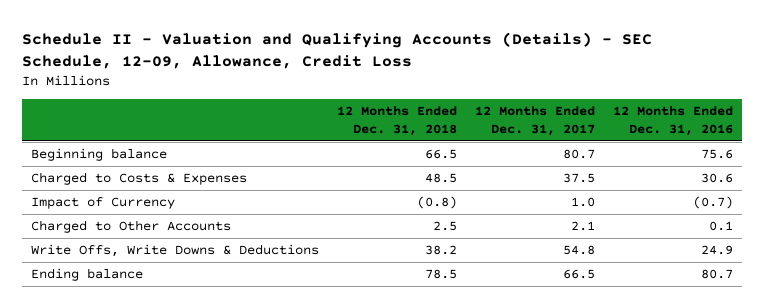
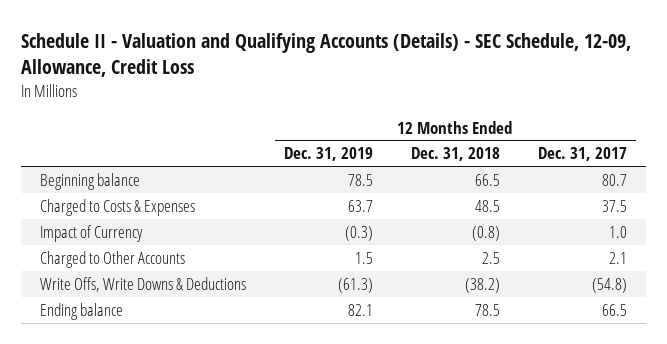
- | 12 Months Ended Dec. 31, 2018 | 12 Months Ended Dec. 31, 2017 | 12 Months Ended Dec. 31, 2016
+ | 12 Months Ended Dec. 31, 2019 | 12 Months Ended Dec. 31, 2018 | 12 Months Ended Dec. 31, 2017
- Write Offs, Write Downs & Deductions | 38.2 | 54.8 | 24.9
+ Write Offs, Write Downs & Deductions | (61.3) | (38.2) | (54.8)

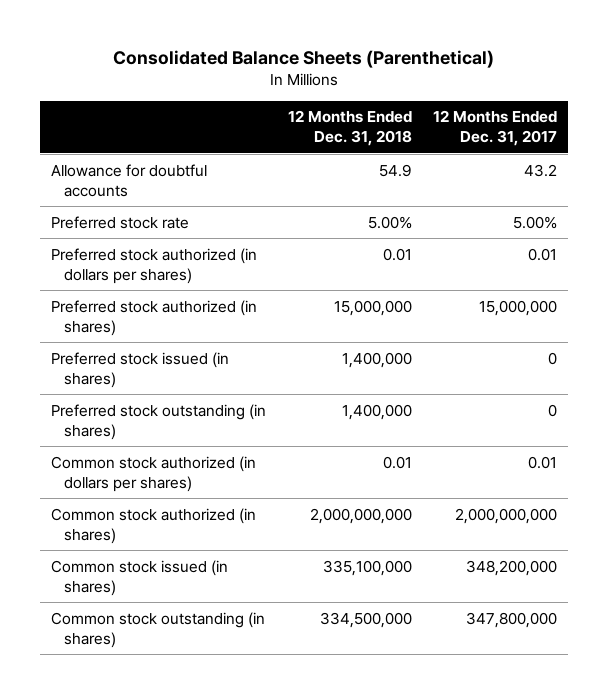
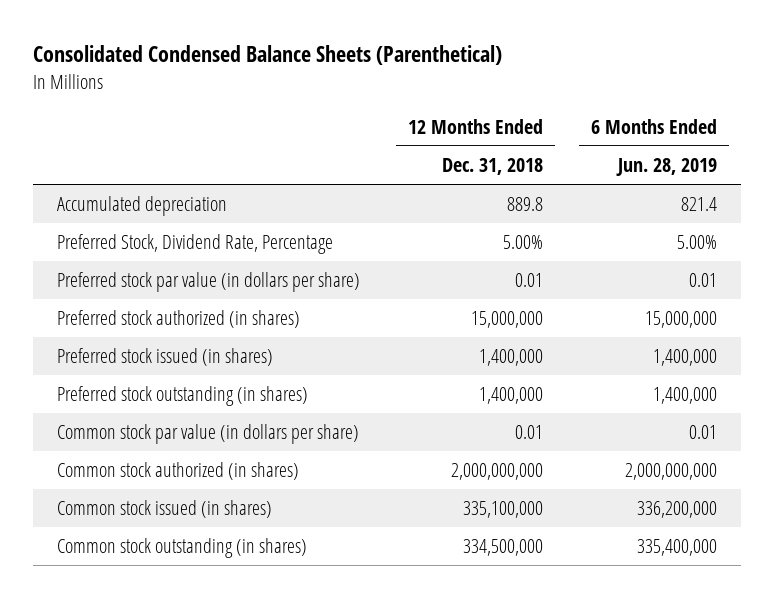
- Consolidated Balance Sheets (Parenthetical)
+ Consolidated Condensed Balance Sheets (Parenthetical)
- | 12 Months Ended Dec. 31, 2018 | 12 Months Ended Dec. 31, 2017
+ | 12 Months Ended Dec. 31, 2018 | 6 Months Ended Jun. 28, 2019
- Allowance for doubtful accounts | 54.9 | 43.2
- Preferred stock rate | 5.00% | 5.00%
- Preferred stock authorized (in dollars per shares) | 0.01 | 0.01
+ Accumulated depreciation | 889.8 | 821.4
+ Preferred Stock, Dividend Rate, Percentage | 5.00% | 5.00%
+ Preferred stock par value (in dollars per share) | 0.01 | 0.01
- Common stock authorized (in dollars per shares) | 0.01 | 0.01
+ Common stock par value (in dollars per share) | 0.01 | 0.01

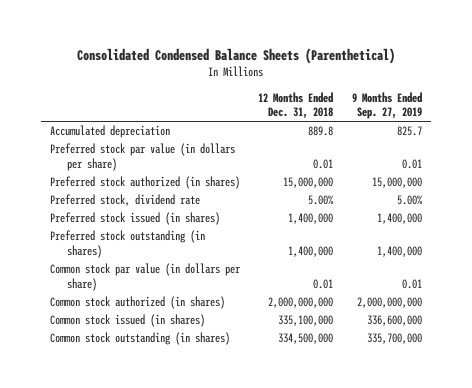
- | 12 Months Ended Dec. 31, 2018 | 6 Months Ended Jun. 28, 2019
+ | 12 Months Ended Dec. 31, 2018 | 9 Months Ended Sep. 27, 2019
- Preferred Stock, Dividend Rate, Percentage | 5.00% | 5.00%
+ Preferred stock, dividend rate | 5.00% | 5.00%

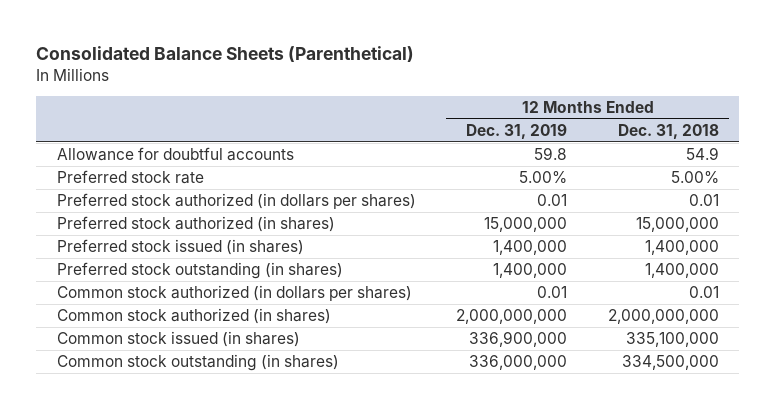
- Consolidated Condensed Balance Sheets (Parenthetical)
+ Consolidated Balance Sheets (Parenthetical)
- | 12 Months Ended Dec. 31, 2018 | 9 Months Ended Sep. 27, 2019
+ | 12 Months Ended Dec. 31, 2019 | 12 Months Ended Dec. 31, 2018
- Accumulated depreciation | 889.8 | 825.7
- Preferred stock par value (in dollars per share) | 0.01 | 0.01
+ Allowance for doubtful accounts | 59.8 | 54.9
+ Preferred stock rate | 5.00% | 5.00%
+ Preferred stock authorized (in dollars per shares) | 0.01 | 0.01
- Preferred stock, dividend rate | 5.00% | 5.00%
- Common stock par value (in dollars per share) | 0.01 | 0.01
+ Common stock authorized (in dollars per shares) | 0.01 | 0.01

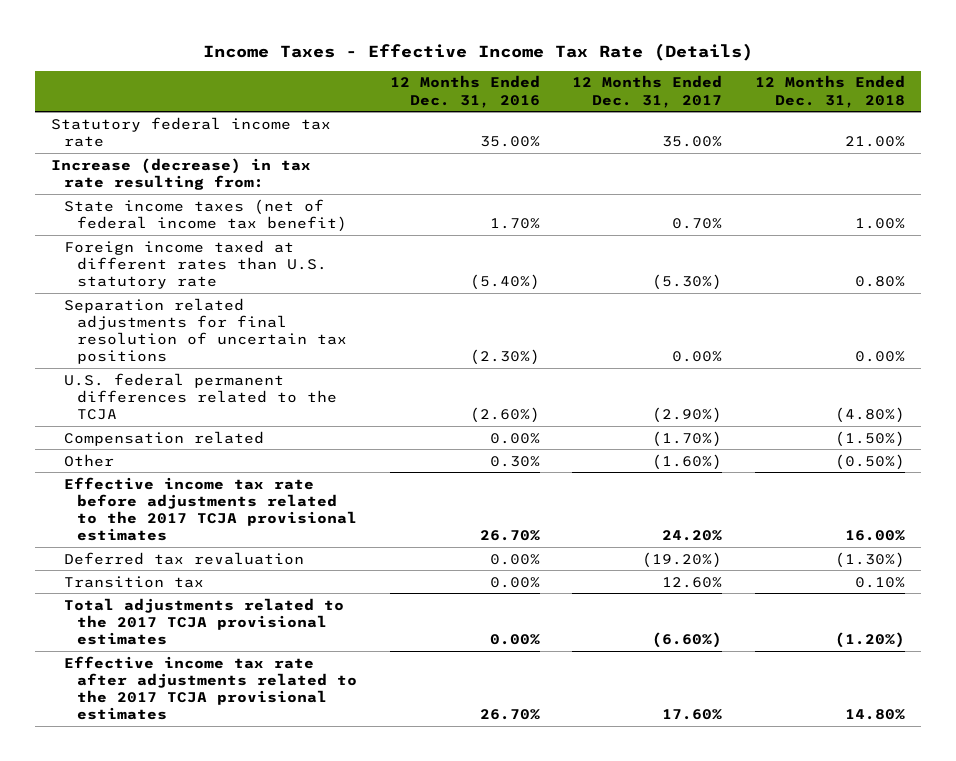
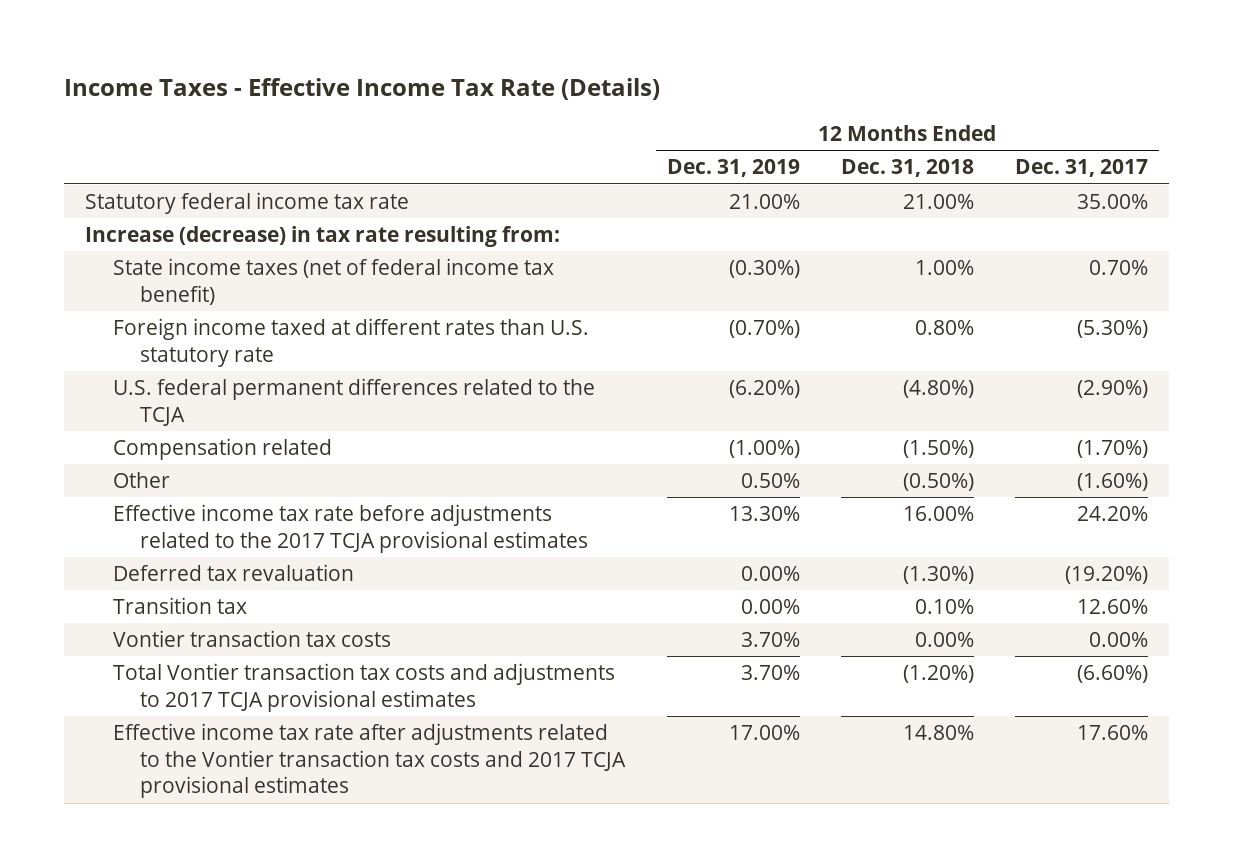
- | 12 Months Ended Dec. 31, 2016 | 12 Months Ended Dec. 31, 2017 | 12 Months Ended Dec. 31, 2018
+ | 12 Months Ended Dec. 31, 2019 | 12 Months Ended Dec. 31, 2018 | 12 Months Ended Dec. 31, 2017
- Separation related adjustments for final resolution of uncertain tax positions | (2.30%) | 0.00% | 0.00%
- Total adjustments related to the 2017 TCJA provisional estimates | 0.00% | (6.60%) | (1.20%)
- Effective income tax rate after adjustments related to the 2017 TCJA provisional estimates | 26.70% | 17.60% | 14.80%
+ Vontier transaction tax costs | 3.70% | 0.00% | 0.00%
+ Total Vontier transaction tax costs and adjustments to 2017 TCJA provisional estimates | 3.70% | (1.20%) | (6.60%)
+ Effective income tax rate after adjustments related to the Vontier transaction tax costs and 2017 TCJA provisional estimates | 17.00% | 14.80% | 17.60%

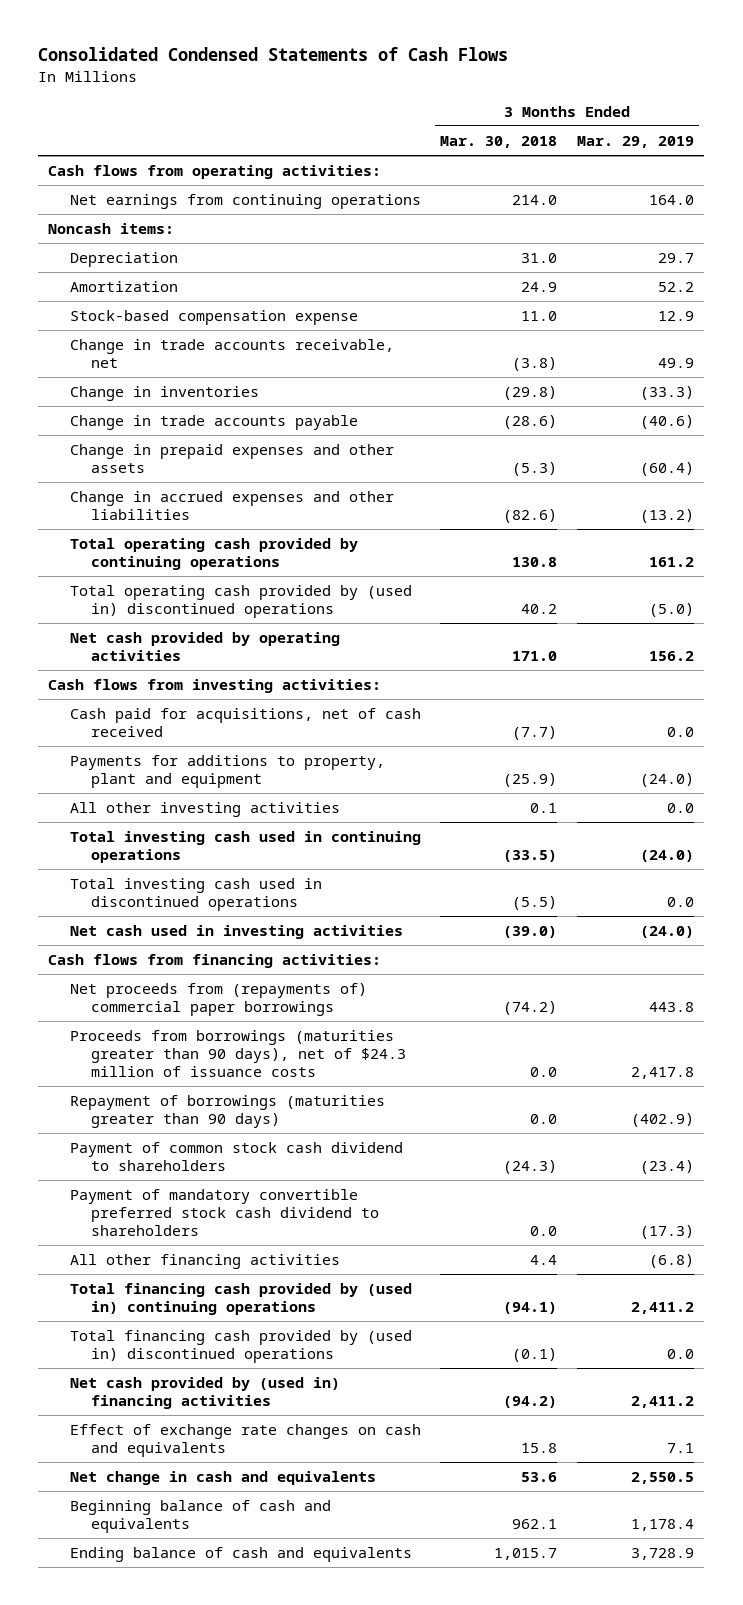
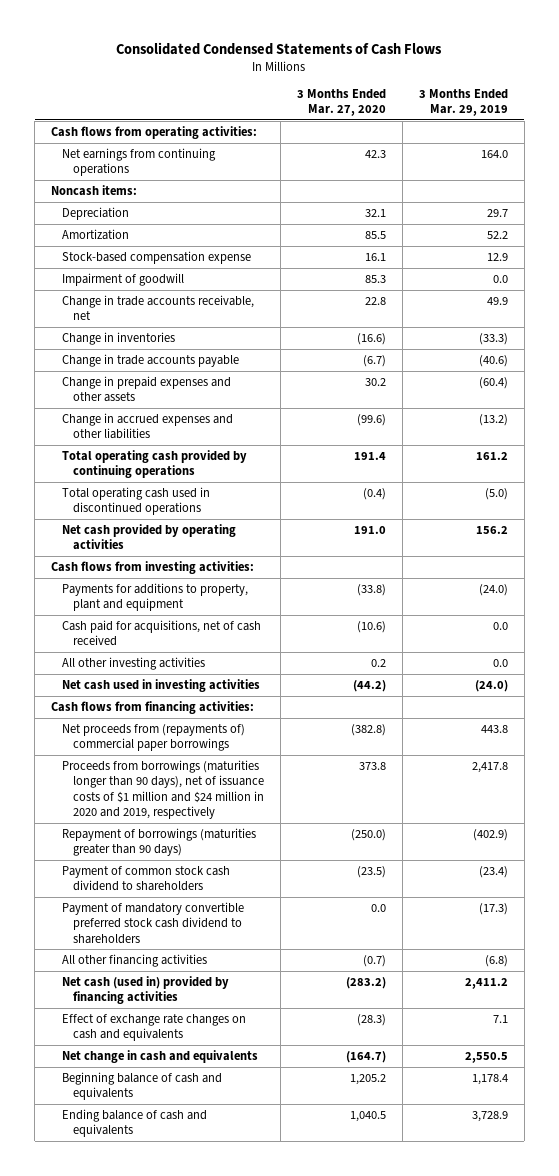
- | 3 Months Ended Mar. 30, 2018 | 3 Months Ended Mar. 29, 2019
+ | 3 Months Ended Mar. 27, 2020 | 3 Months Ended Mar. 29, 2019
+ Impairment of goodwill | 85.3 | 0.0
- Total operating cash provided by (used in) discontinued operations | 40.2 | (5.0)
+ Total operating cash used in discontinued operations | (0.4) | (5.0)
moved down: Cash paid for acquisitions, net of cash received | (10.6) | 0.0
- Total investing cash used in continuing operations | (33.5) | (24.0)
- Total investing cash used in discontinued operations | (5.5) | 0.0
- Proceeds from borrowings (maturities greater than 90 days), net of $24.3 million of issuance costs | 0.0 | 2,417.8
+ Proceeds from borrowings (maturities longer than 90 days), net of issuance costs of $1 million and $24 million in 2020 and 2019, respectively | 373.8 | 2,417.8
- Total financing cash provided by (used in) continuing operations | (94.1) | 2,411.2
- Total financing cash provided by (used in) discontinued operations | (0.1) | 0.0
- Net cash provided by (used in) financing activities | (94.2) | 2,411.2
+ Net cash (used in) provided by financing activities | (283.2) | 2,411.2

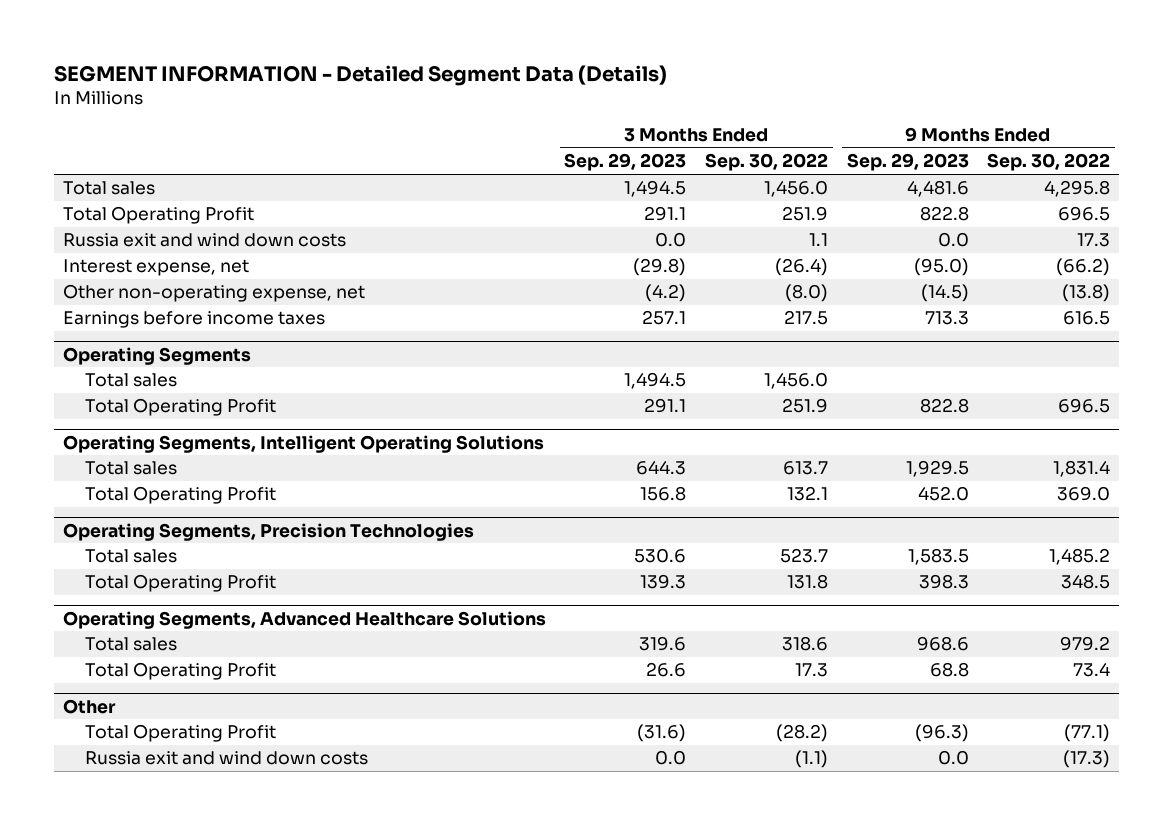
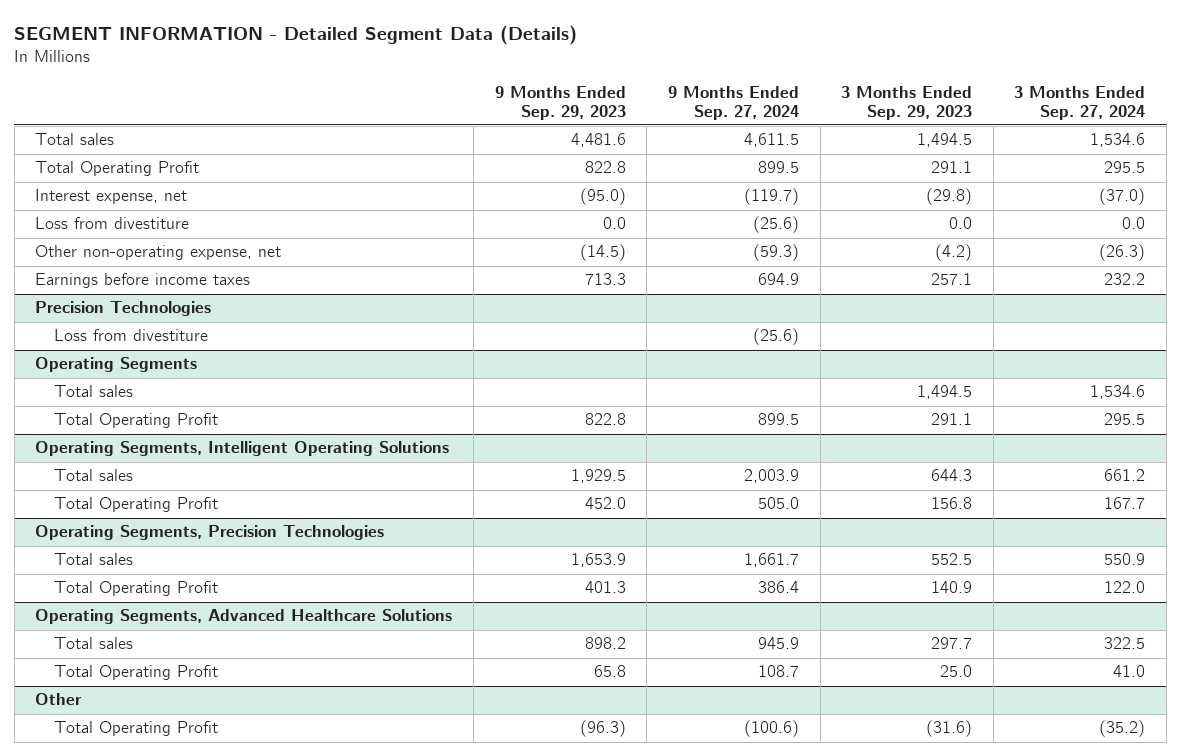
- | 3 Months Ended Sep. 29, 2023 | 3 Months Ended Sep. 30, 2022 | 9 Months Ended Sep. 29, 2023 | 9 Months Ended Sep. 30, 2022
+ | 9 Months Ended Sep. 29, 2023 | 9 Months Ended Sep. 27, 2024 | 3 Months Ended Sep. 29, 2023 | 3 Months Ended Sep. 27, 2024
- Russia exit and wind down costs | 0.0 | 1.1 | 0.0 | 17.3
+ Loss from divestiture | 0.0 | (25.6) | 0.0 | 0.0
+ Precision Technologies
+ Loss from divestiture | | (25.6) | |
@ Operating Segments, Precision Technologies
- Total sales | 530.6 | 523.7 | 1,583.5 | 1,485.2
- Total Operating Profit | 139.3 | 131.8 | 398.3 | 348.5
+ Total sales | 1,653.9 | 1,661.7 | 552.5 | 550.9
+ Total Operating Profit | 401.3 | 386.4 | 140.9 | 122.0
@ Operating Segments, Advanced Healthcare Solutions
- Total sales | 319.6 | 318.6 | 968.6 | 979.2
- Total Operating Profit | 26.6 | 17.3 | 68.8 | 73.4
+ Total sales | 898.2 | 945.9 | 297.7 | 322.5
+ Total Operating Profit | 65.8 | 108.7 | 25.0 | 41.0
@ Other
- Russia exit and wind down costs | 0.0 | (1.1) | 0.0 | (17.3)

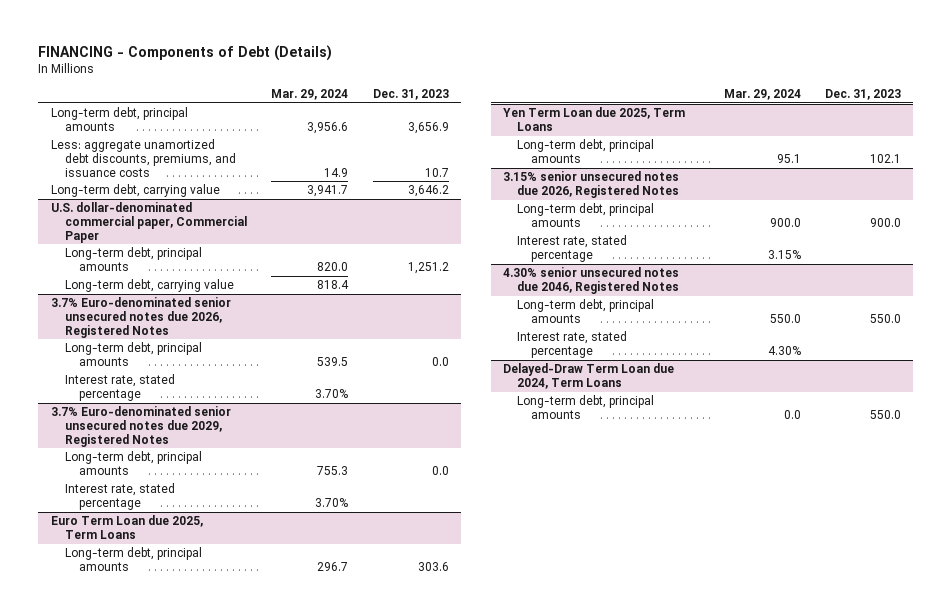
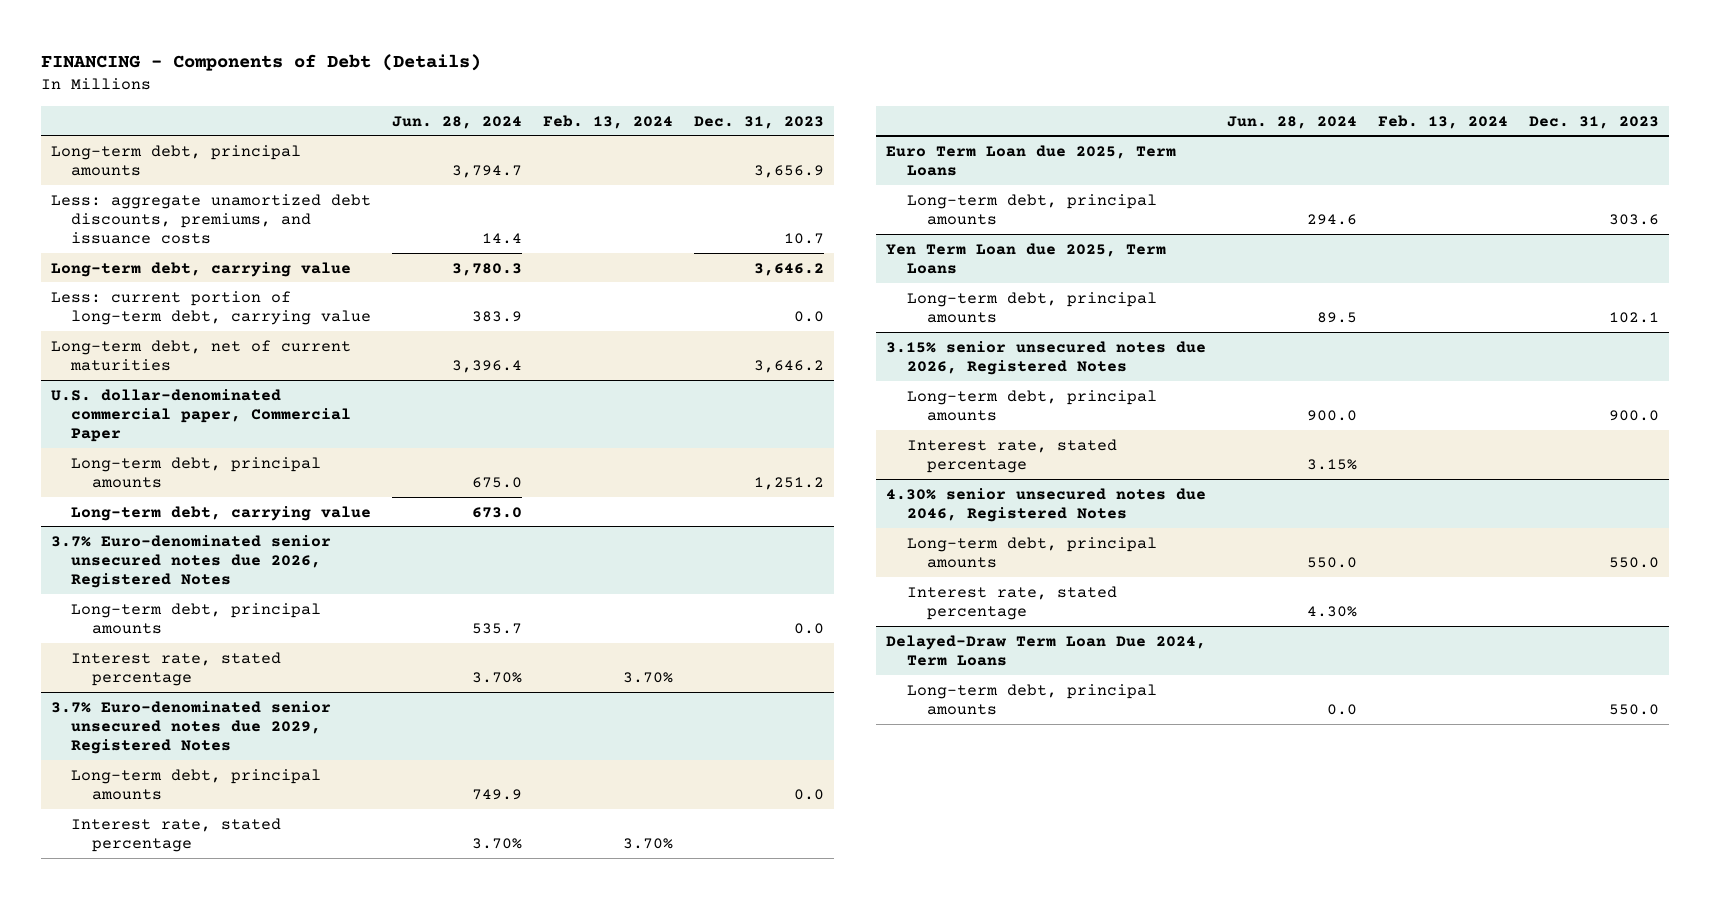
- | Mar. 29, 2024 | Dec. 31, 2023
+ | Jun. 28, 2024 | Feb. 13, 2024 | Dec. 31, 2023
+ Less: current portion of long-term debt, carrying value | 383.9 | | 0.0
+ Long-term debt, net of current maturities | 3,396.4 | | 3,646.2
- Delayed-Draw Term Loan due 2024, Term Loans
+ Delayed-Draw Term Loan Due 2024, Term Loans

